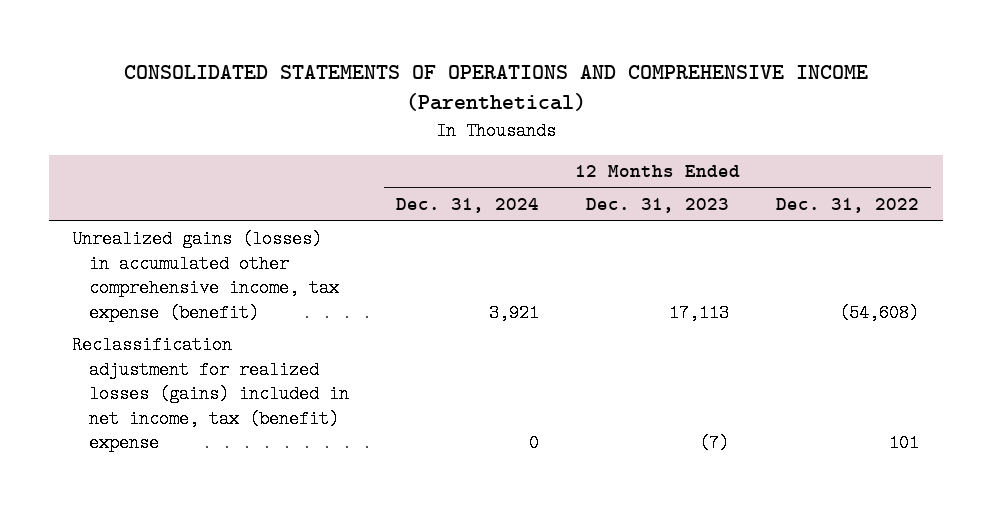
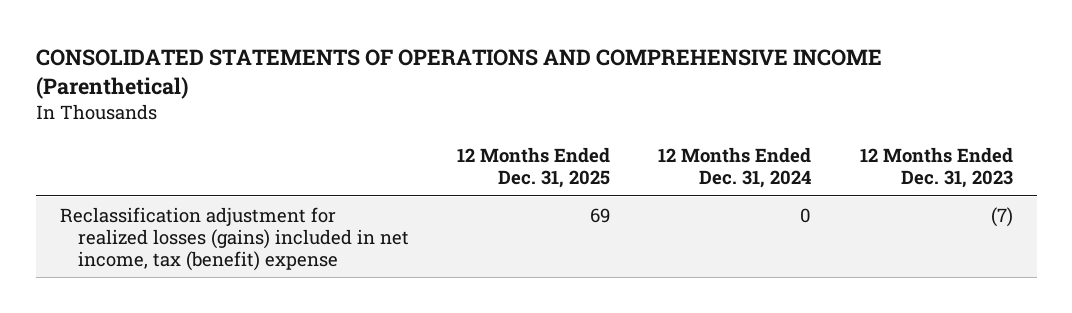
- | 12 Months Ended Dec. 31, 2024 | 12 Months Ended Dec. 31, 2023 | 12 Months Ended Dec. 31, 2022
+ | 12 Months Ended Dec. 31, 2025 | 12 Months Ended Dec. 31, 2024 | 12 Months Ended Dec. 31, 2023
- Unrealized gains (losses) in accumulated other comprehensive income, tax expense (benefit) | 3,921 | 17,113 | (54,608)

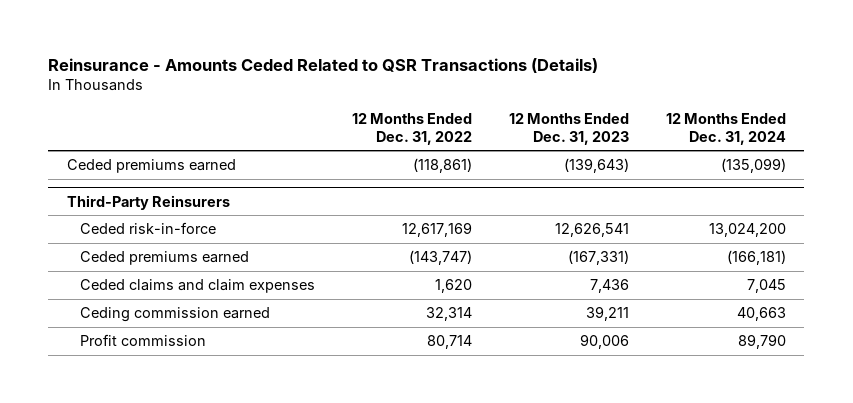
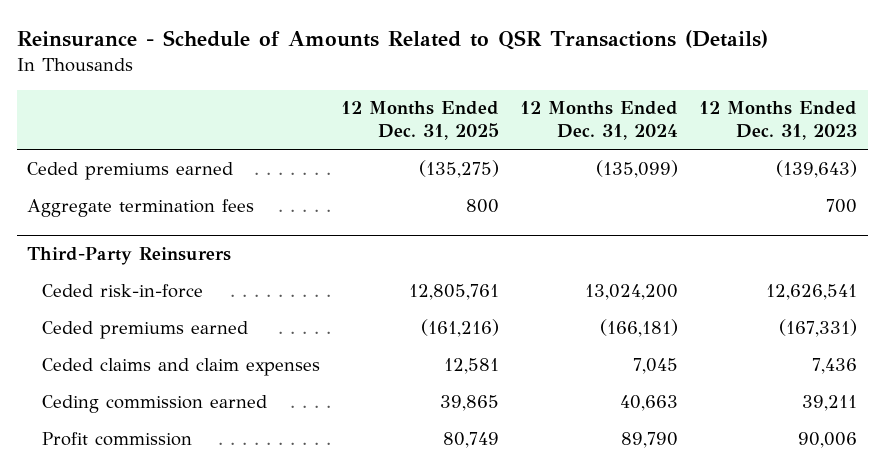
- Reinsurance - Amounts Ceded Related to QSR Transactions (Details)
+ Reinsurance - Schedule of Amounts Related to QSR Transactions (Details)
- | 12 Months Ended Dec. 31, 2022 | 12 Months Ended Dec. 31, 2023 | 12 Months Ended Dec. 31, 2024
+ | 12 Months Ended Dec. 31, 2025 | 12 Months Ended Dec. 31, 2024 | 12 Months Ended Dec. 31, 2023
+ Aggregate termination fees | 800 | | 700

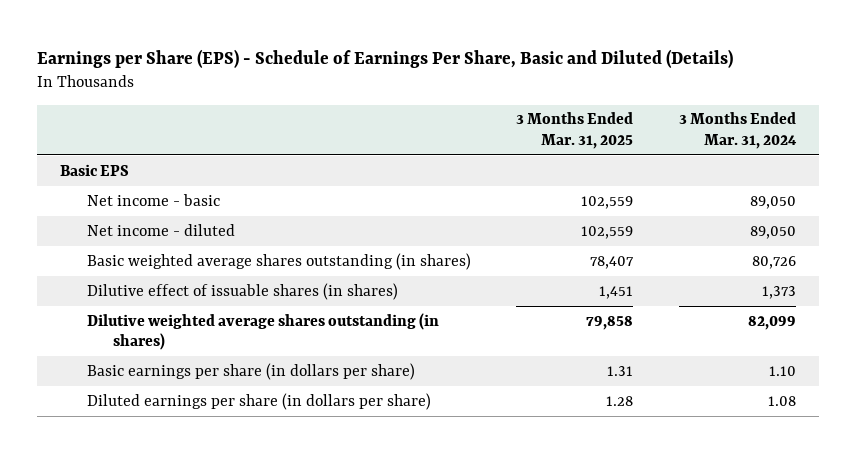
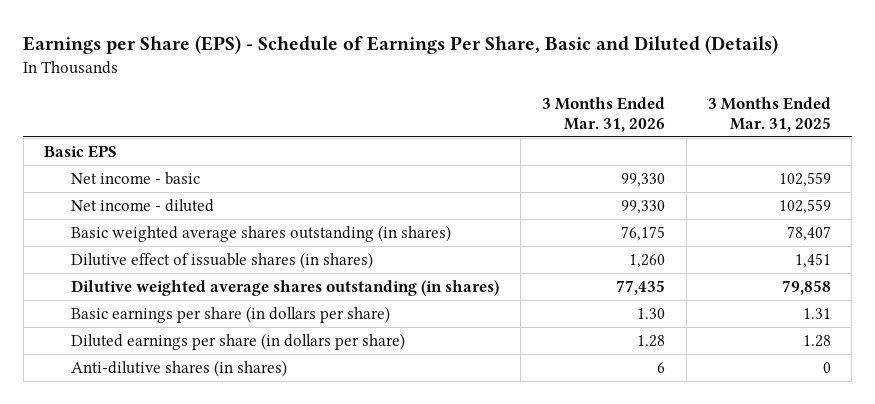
- | 3 Months Ended Mar. 31, 2025 | 3 Months Ended Mar. 31, 2024
+ | 3 Months Ended Mar. 31, 2026 | 3 Months Ended Mar. 31, 2025
+ Anti-dilutive shares (in shares) | 6 | 0

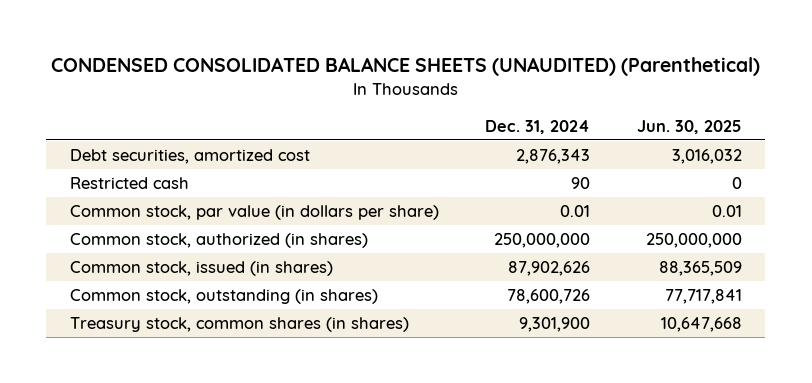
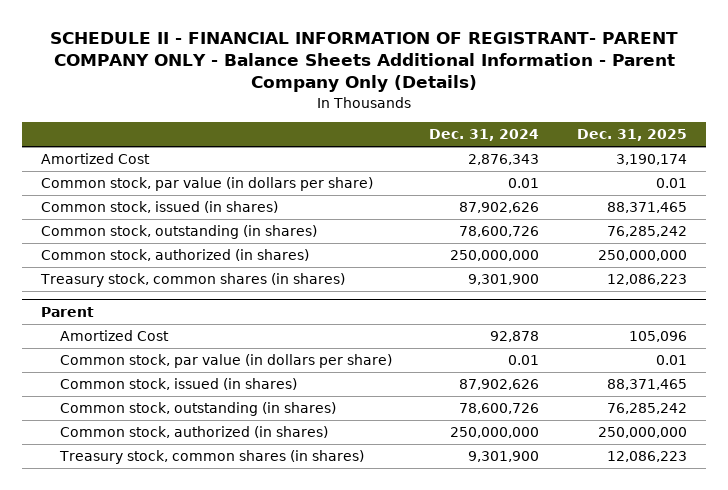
- CONDENSED CONSOLIDATED BALANCE SHEETS (UNAUDITED) (Parenthetical)
+ SCHEDULE II - FINANCIAL INFORMATION OF REGISTRANT- PARENT COMPANY ONLY - Balance Sheets Additional Information - Parent Company Only (Details)
- | Dec. 31, 2024 | Jun. 30, 2025
+ | Dec. 31, 2024 | Dec. 31, 2025
- Debt securities, amortized cost | 2,876,343 | 3,016,032
- Restricted cash | 90 | 0
+ Amortized Cost | 2,876,343 | 3,190,174
+ Common stock, issued (in shares) | 87,902,626 | 88,371,465
+ Common stock, outstanding (in shares) | 78,600,726 | 76,285,242
+ Treasury stock, common shares (in shares) | 9,301,900 | 12,086,223
+ Parent
+ Amortized Cost | 92,878 | 105,096
+ Common stock, par value (in dollars per share) | 0.01 | 0.01
+ Common stock, authorized (in shares) | 250,000,000 | 250,000,000

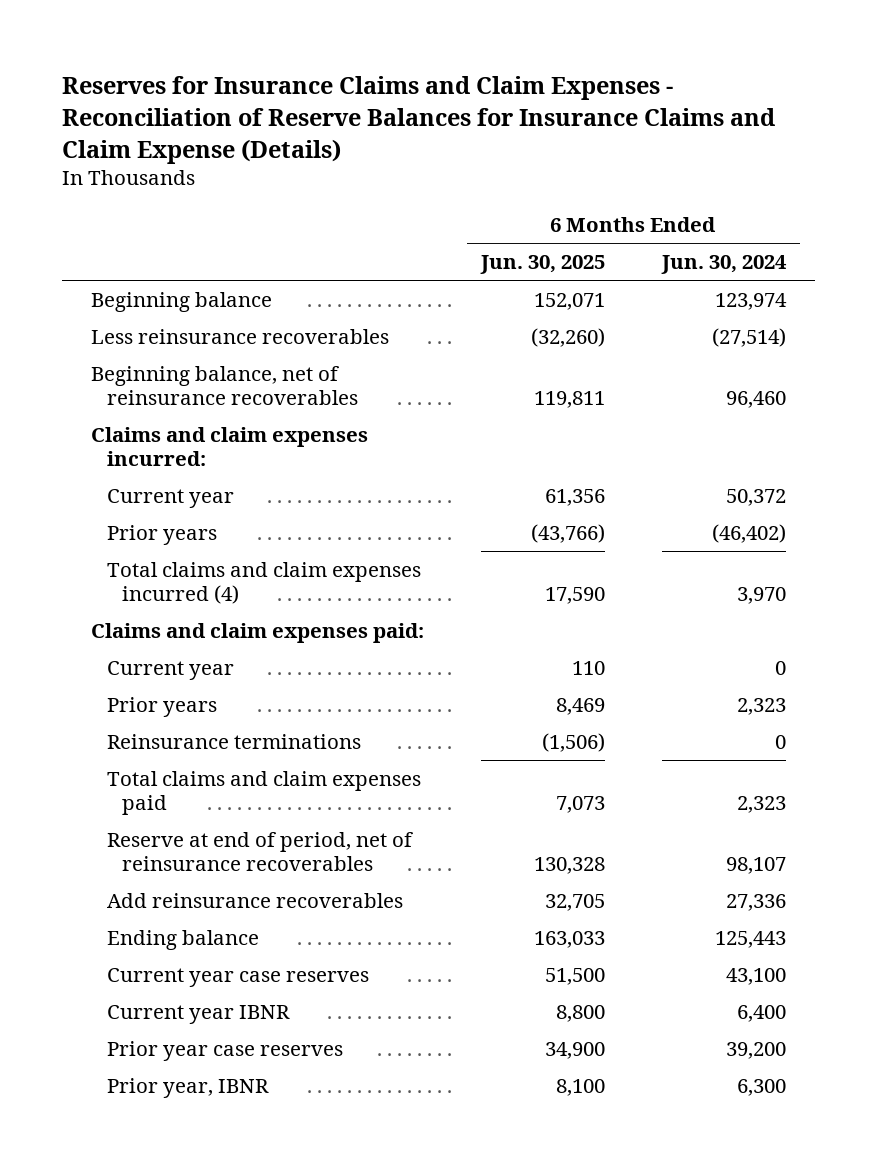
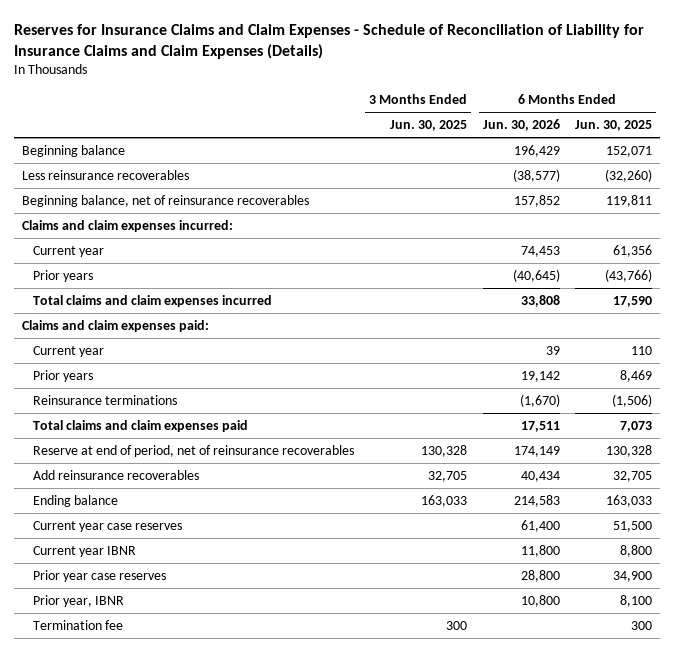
- Reserves for Insurance Claims and Claim Expenses - Reconciliation of Reserve Balances for Insurance Claims and Claim Expense (Details)
+ Reserves for Insurance Claims and Claim Expenses - Schedule of Reconciliation of Liability for Insurance Claims and Claim Expenses (Details)
- | 6 Months Ended Jun. 30, 2025 | 6 Months Ended Jun. 30, 2024
+ | 3 Months Ended Jun. 30, 2025 | 6 Months Ended Jun. 30, 2026 | 6 Months Ended Jun. 30, 2025
- Total claims and claim expenses incurred (4) | 17,590 | 3,970
+ Total claims and claim expenses incurred | | 33,808 | 17,590
+ Termination fee | 300 | | 300

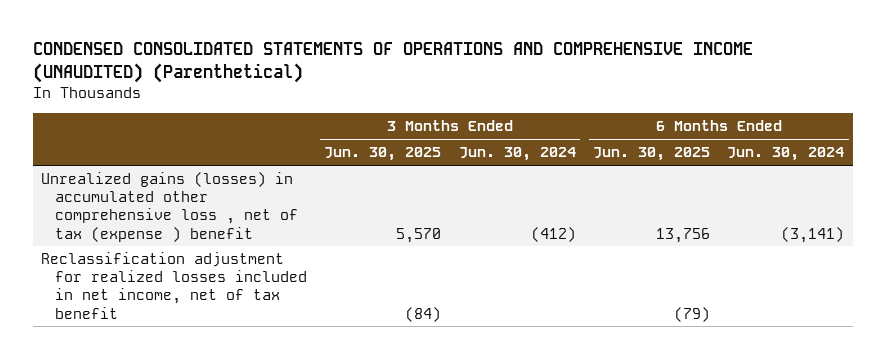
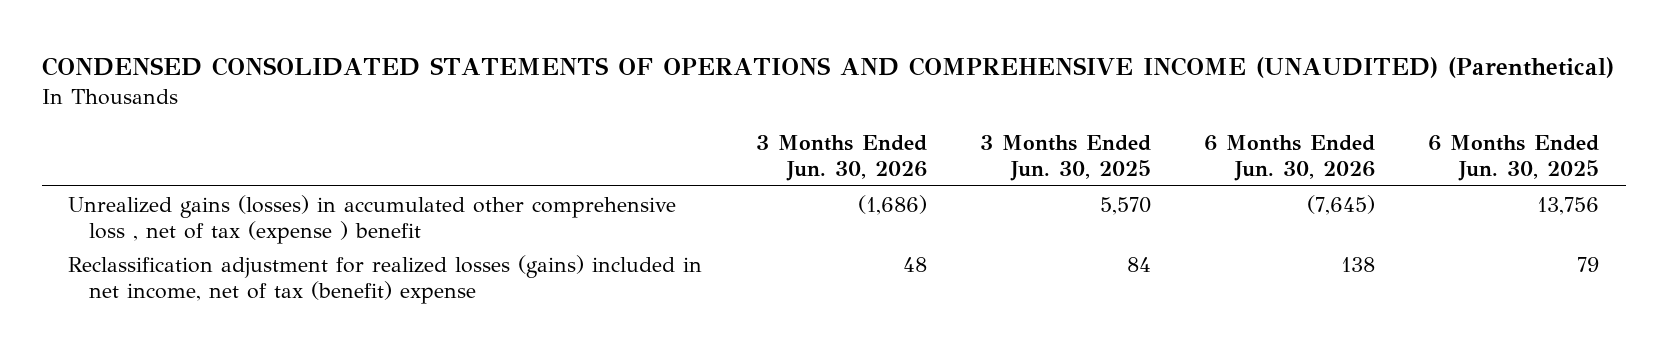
- | 3 Months Ended Jun. 30, 2025 | 3 Months Ended Jun. 30, 2024 | 6 Months Ended Jun. 30, 2025 | 6 Months Ended Jun. 30, 2024
+ | 3 Months Ended Jun. 30, 2026 | 3 Months Ended Jun. 30, 2025 | 6 Months Ended Jun. 30, 2026 | 6 Months Ended Jun. 30, 2025
- Reclassification adjustment for realized losses included in net income, net of tax benefit | (84) | | (79) |
+ Reclassification adjustment for realized losses (gains) included in net income, net of tax (benefit) expense | 48 | 84 | 138 | 79

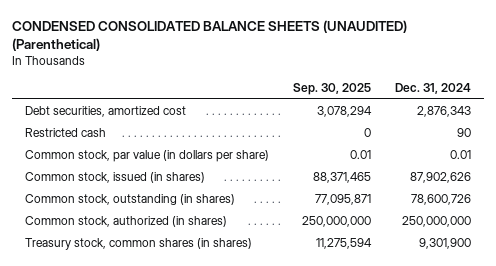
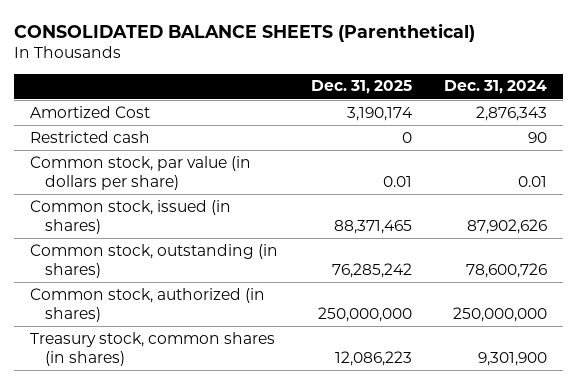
- CONDENSED CONSOLIDATED BALANCE SHEETS (UNAUDITED) (Parenthetical)
+ CONSOLIDATED BALANCE SHEETS (Parenthetical)
- | Sep. 30, 2025 | Dec. 31, 2024
+ | Dec. 31, 2025 | Dec. 31, 2024
- Debt securities, amortized cost | 3,078,294 | 2,876,343
+ Amortized Cost | 3,190,174 | 2,876,343

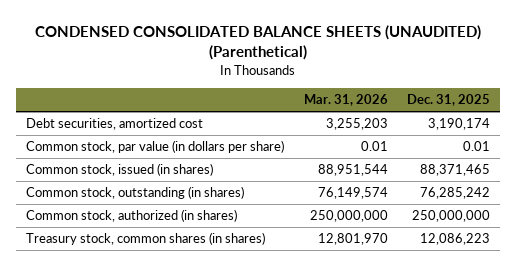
- CONSOLIDATED BALANCE SHEETS (Parenthetical)
+ CONDENSED CONSOLIDATED BALANCE SHEETS (UNAUDITED) (Parenthetical)
- | Dec. 31, 2025 | Dec. 31, 2024
+ | Mar. 31, 2026 | Dec. 31, 2025
- Amortized Cost | 3,190,174 | 2,876,343
- Restricted cash | 0 | 90
+ Debt securities, amortized cost | 3,255,203 | 3,190,174

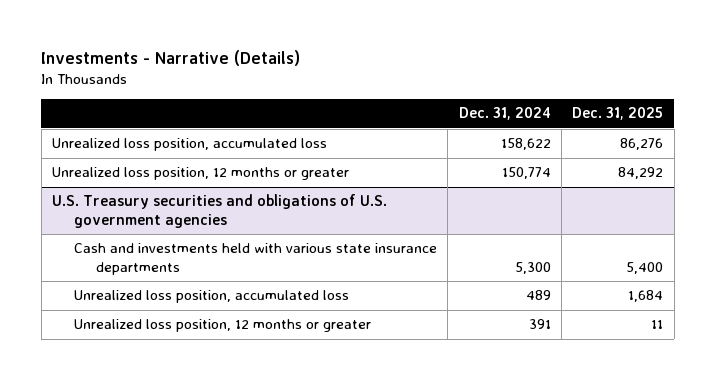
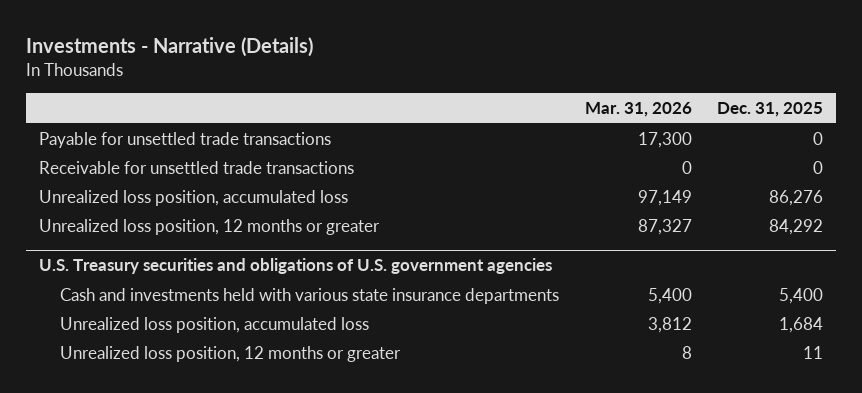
- | Dec. 31, 2024 | Dec. 31, 2025
+ | Mar. 31, 2026 | Dec. 31, 2025
+ Payable for unsettled trade transactions | 17,300 | 0
+ Receivable for unsettled trade transactions | 0 | 0

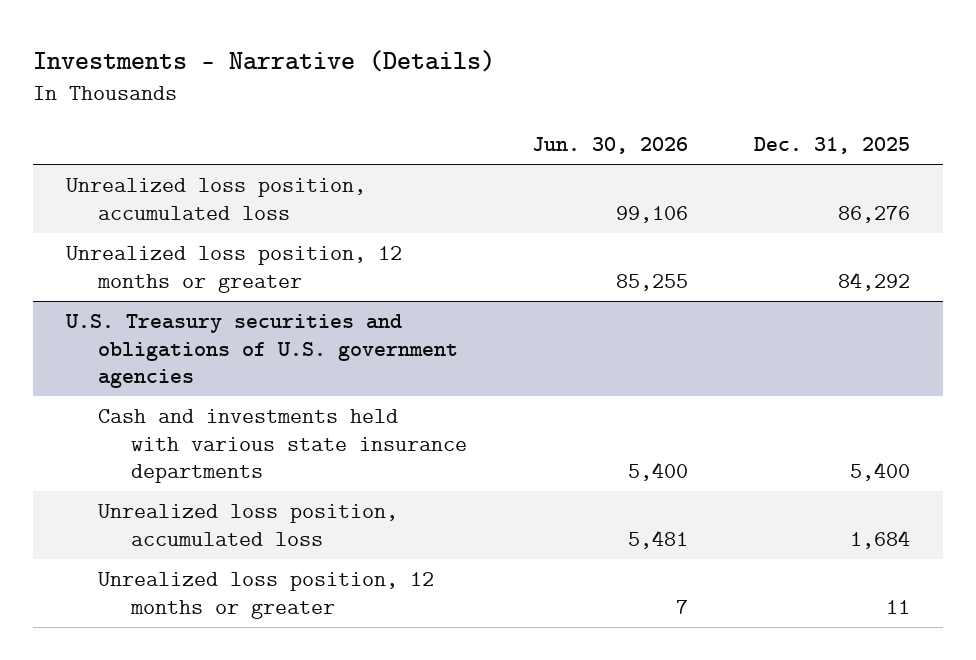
- | Mar. 31, 2026 | Dec. 31, 2025
+ | Jun. 30, 2026 | Dec. 31, 2025
- Payable for unsettled trade transactions | 17,300 | 0
- Receivable for unsettled trade transactions | 0 | 0

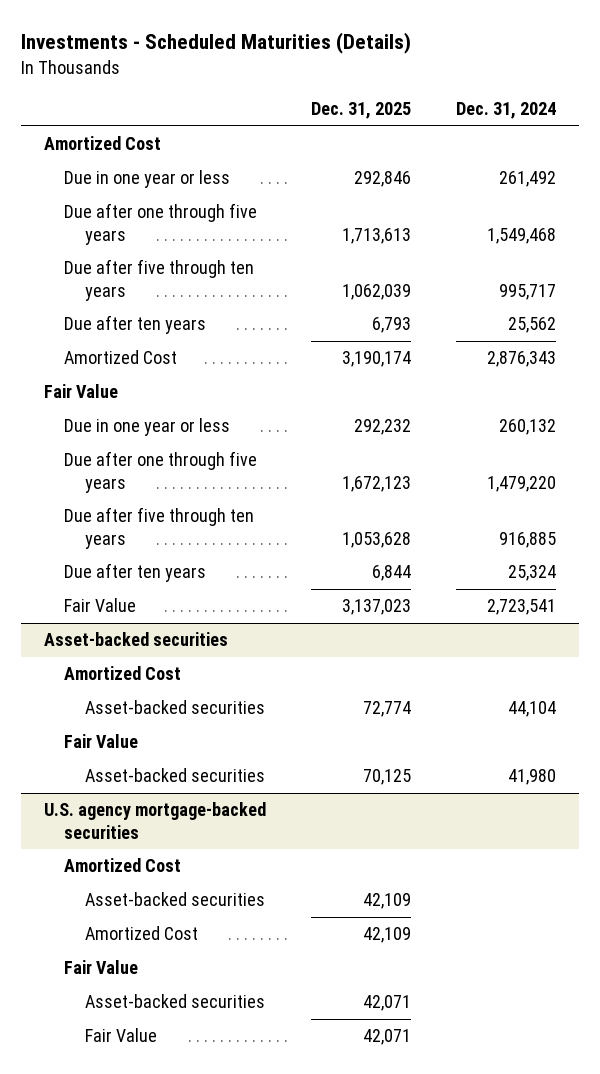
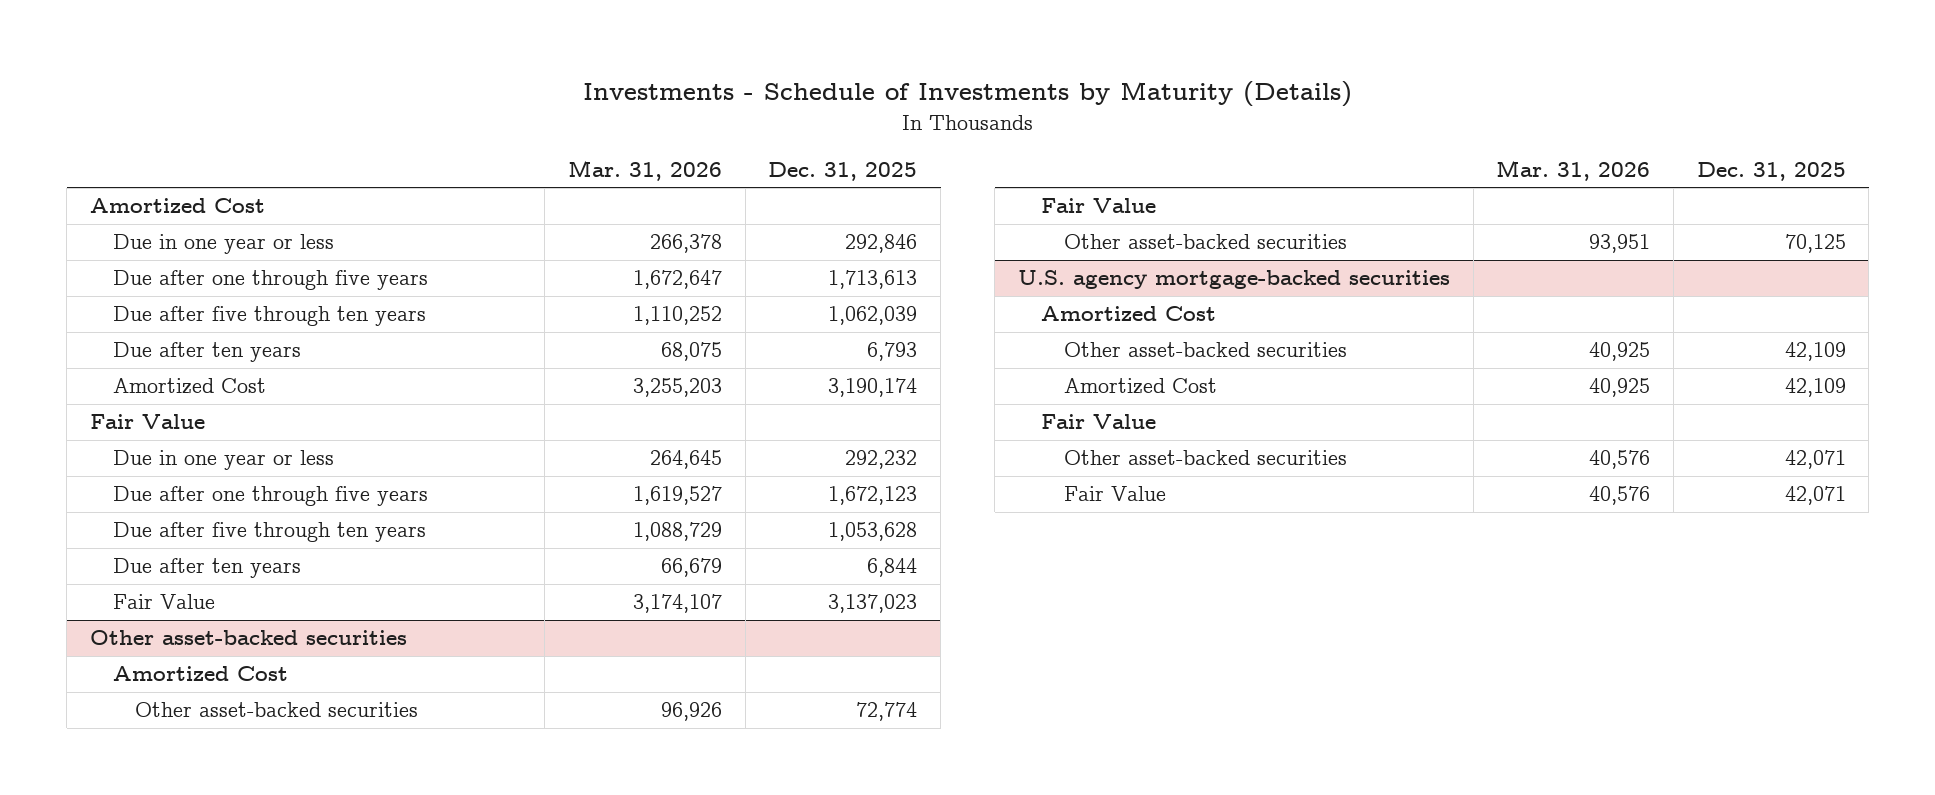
- Investments - Scheduled Maturities (Details)
+ Investments - Schedule of Investments by Maturity (Details)
- | Dec. 31, 2025 | Dec. 31, 2024
+ | Mar. 31, 2026 | Dec. 31, 2025
- Asset-backed securities
+ Other asset-backed securities
- Asset-backed securities | 72,774 | 44,104
+ Other asset-backed securities | 96,926 | 72,774
- Asset-backed securities | 70,125 | 41,980
+ Other asset-backed securities | 93,951 | 70,125
@ U.S. agency mortgage-backed securities
- Asset-backed securities | 42,109 |
+ Other asset-backed securities | 40,925 | 42,109
- Asset-backed securities | 42,071 |
+ Other asset-backed securities | 40,576 | 42,071

